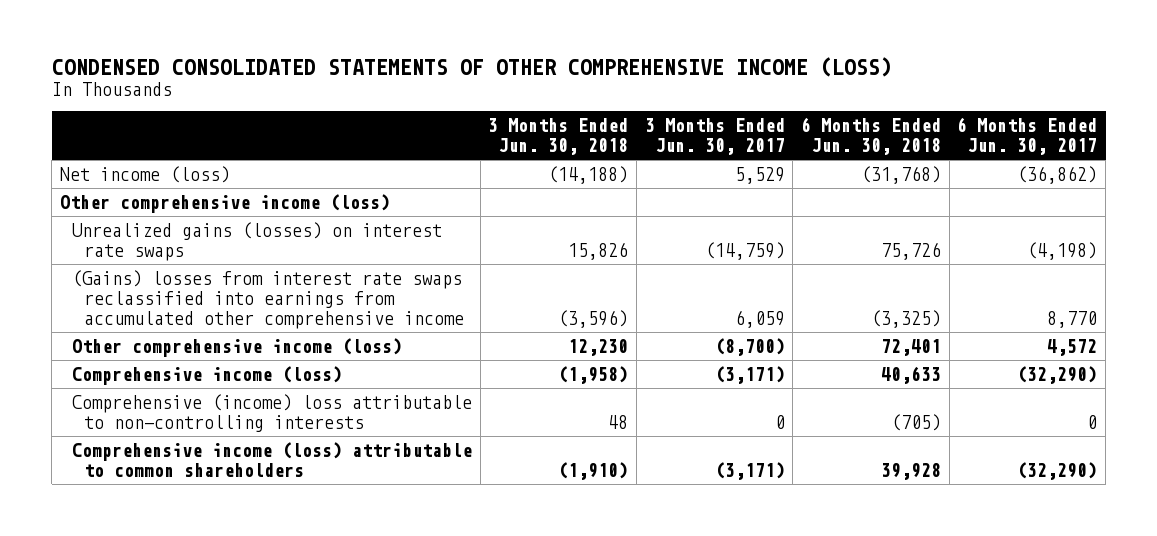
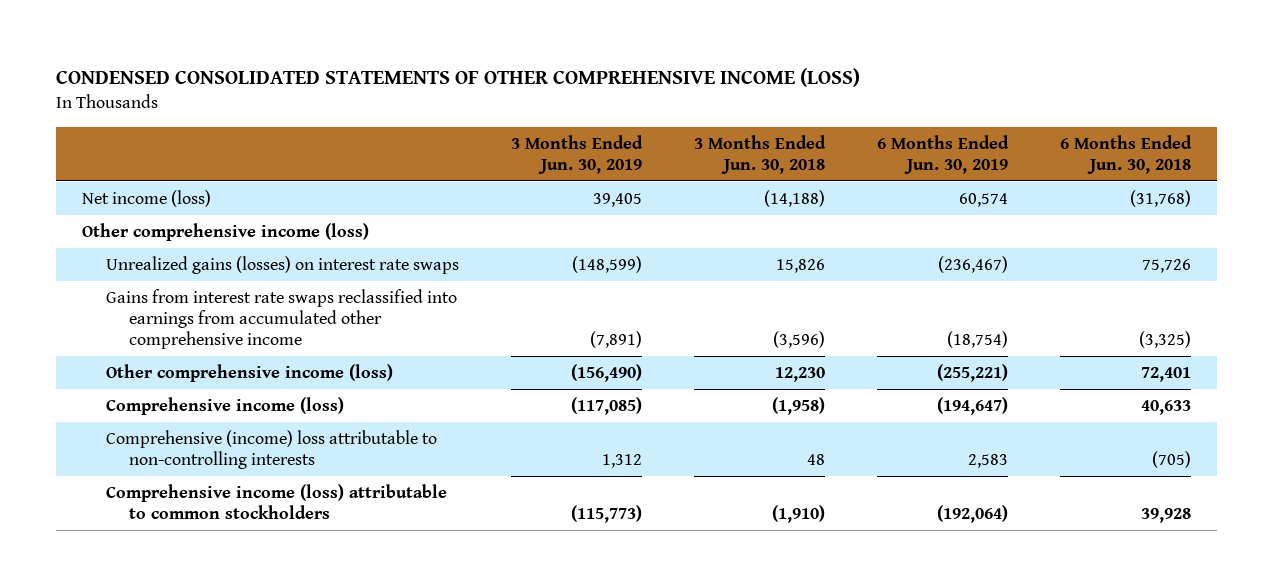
- | 3 Months Ended Jun. 30, 2018 | 3 Months Ended Jun. 30, 2017 | 6 Months Ended Jun. 30, 2018 | 6 Months Ended Jun. 30, 2017
+ | 3 Months Ended Jun. 30, 2019 | 3 Months Ended Jun. 30, 2018 | 6 Months Ended Jun. 30, 2019 | 6 Months Ended Jun. 30, 2018
- (Gains) losses from interest rate swaps reclassified into earnings from accumulated other comprehensive income | (3,596) | 6,059 | (3,325) | 8,770
+ Gains from interest rate swaps reclassified into earnings from accumulated other comprehensive income | (7,891) | (3,596) | (18,754) | (3,325)
- Comprehensive income (loss) attributable to common shareholders | (1,910) | (3,171) | 39,928 | (32,290)
+ Comprehensive income (loss) attributable to common stockholders | (115,773) | (1,910) | (192,064) | 39,928

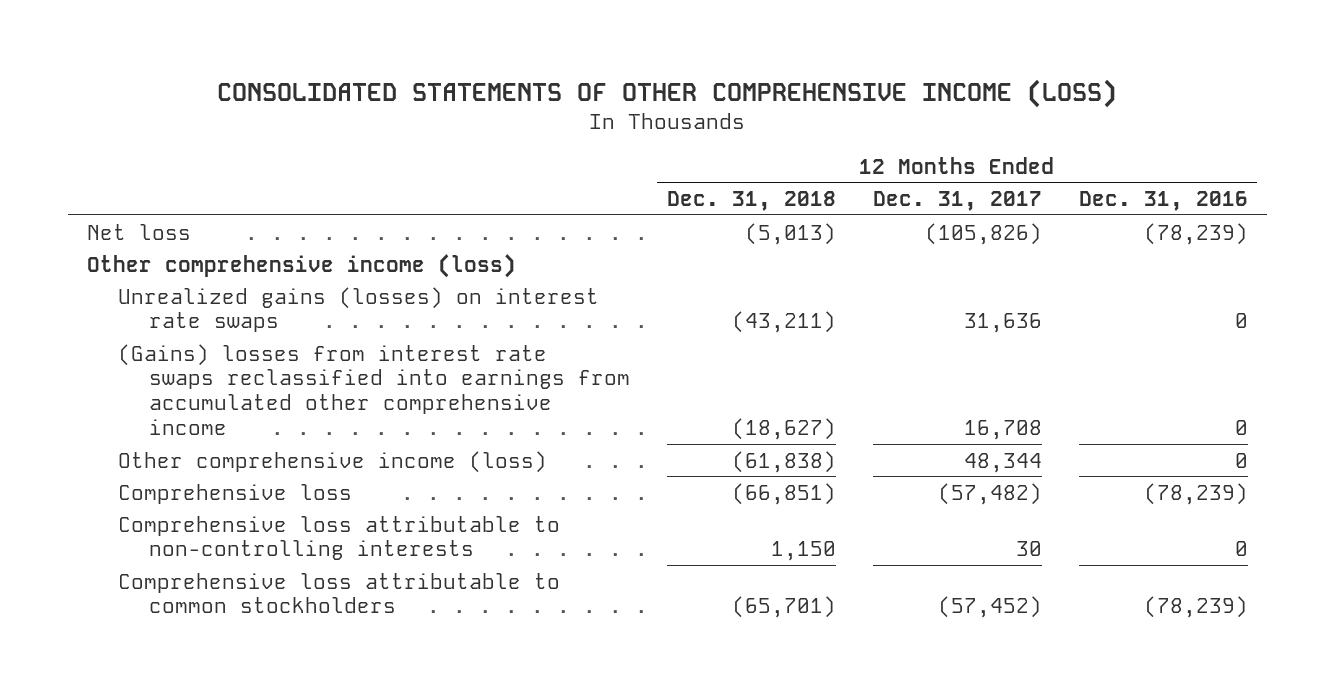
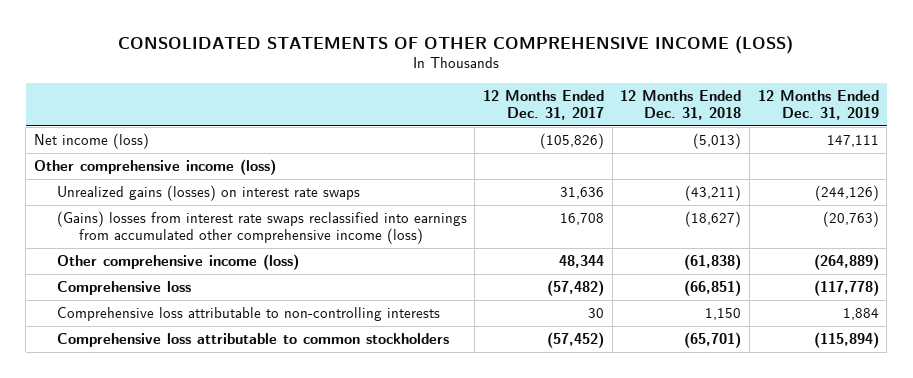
- | 12 Months Ended Dec. 31, 2018 | 12 Months Ended Dec. 31, 2017 | 12 Months Ended Dec. 31, 2016
+ | 12 Months Ended Dec. 31, 2017 | 12 Months Ended Dec. 31, 2018 | 12 Months Ended Dec. 31, 2019
- Net loss | (5,013) | (105,826) | (78,239)
+ Net income (loss) | (105,826) | (5,013) | 147,111
- (Gains) losses from interest rate swaps reclassified into earnings from accumulated other comprehensive income | (18,627) | 16,708 | 0
+ (Gains) losses from interest rate swaps reclassified into earnings from accumulated other comprehensive income (loss) | 16,708 | (18,627) | (20,763)

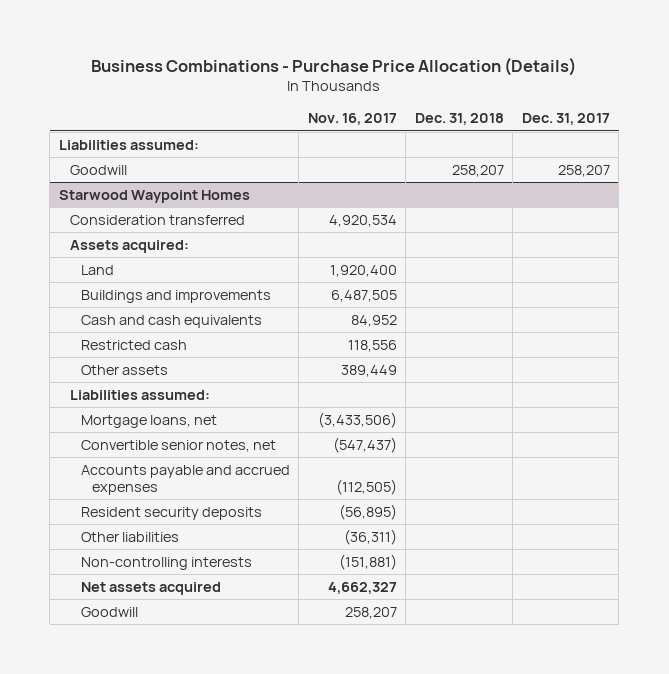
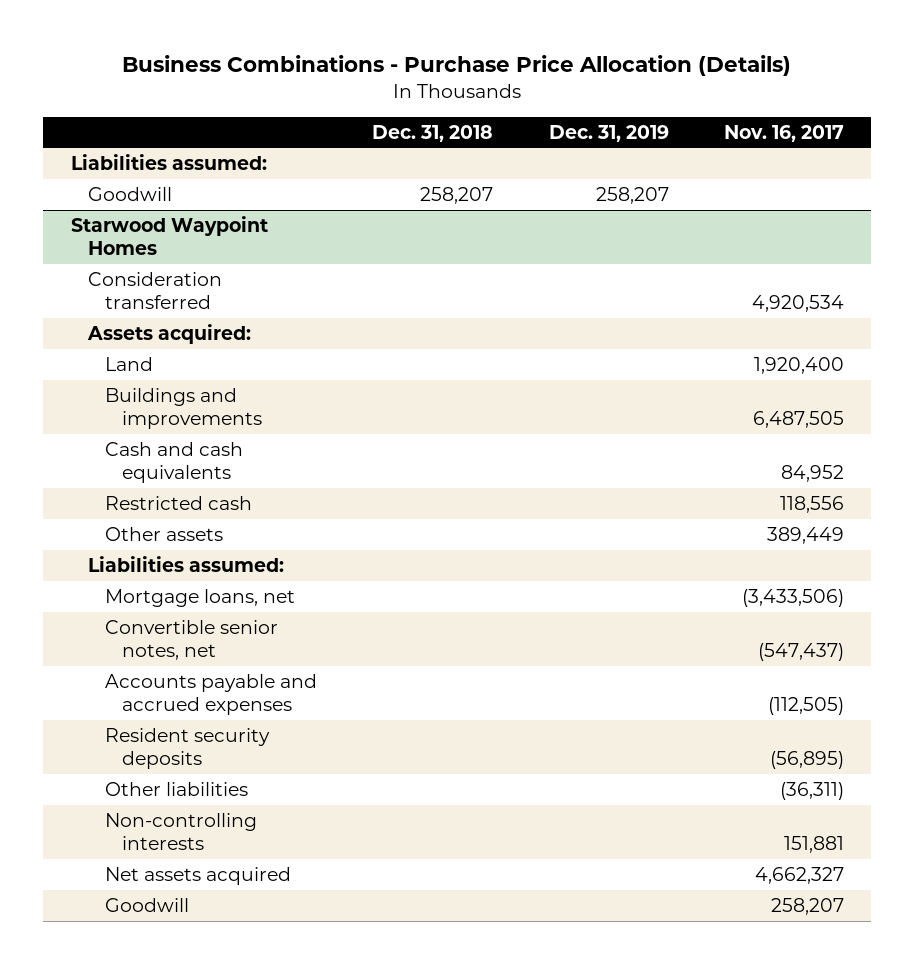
- | Nov. 16, 2017 | Dec. 31, 2018 | Dec. 31, 2017
+ | Dec. 31, 2018 | Dec. 31, 2019 | Nov. 16, 2017
@ Starwood Waypoint Homes
- Non-controlling interests | (151,881) | |
+ Non-controlling interests | | | 151,881

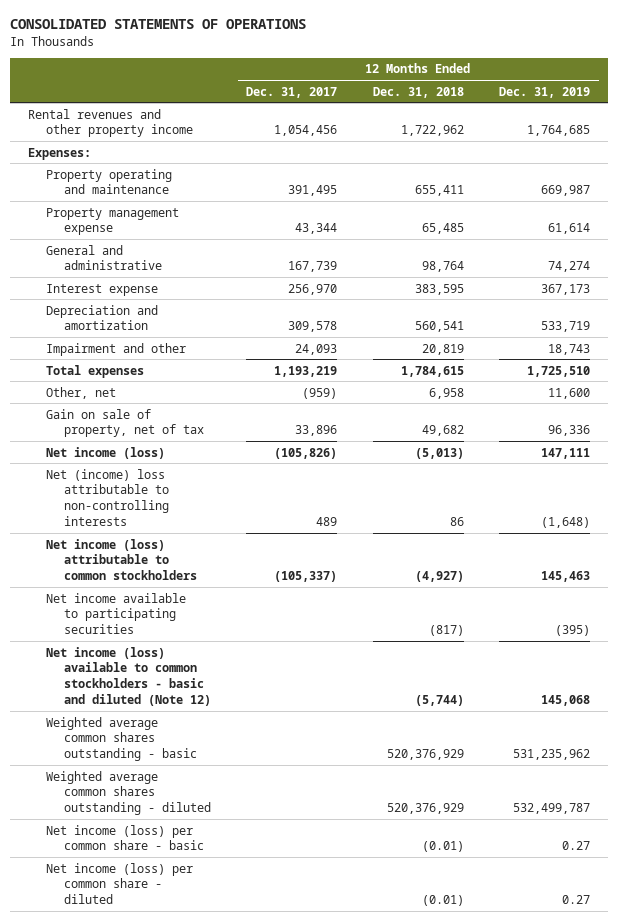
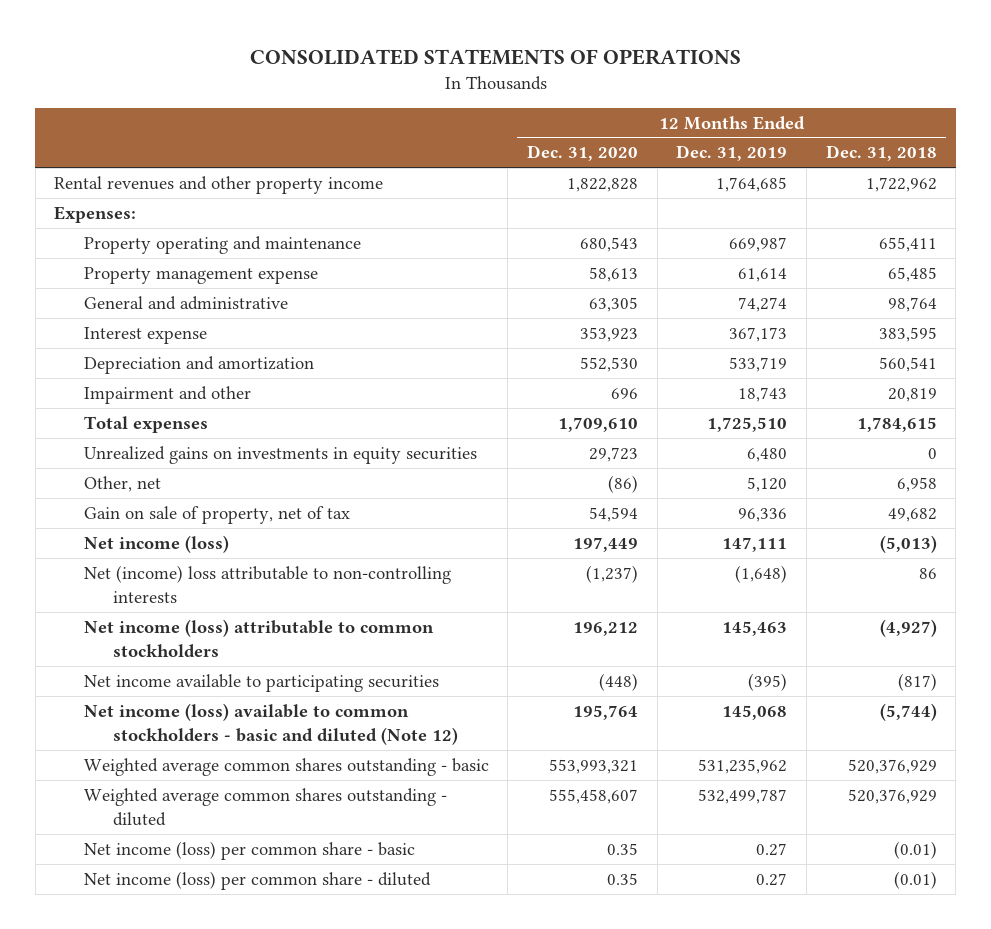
- | 12 Months Ended Dec. 31, 2017 | 12 Months Ended Dec. 31, 2018 | 12 Months Ended Dec. 31, 2019
+ | 12 Months Ended Dec. 31, 2020 | 12 Months Ended Dec. 31, 2019 | 12 Months Ended Dec. 31, 2018
- Other, net | (959) | 6,958 | 11,600
+ Unrealized gains on investments in equity securities | 29,723 | 6,480 | 0
+ Other, net | (86) | 5,120 | 6,958

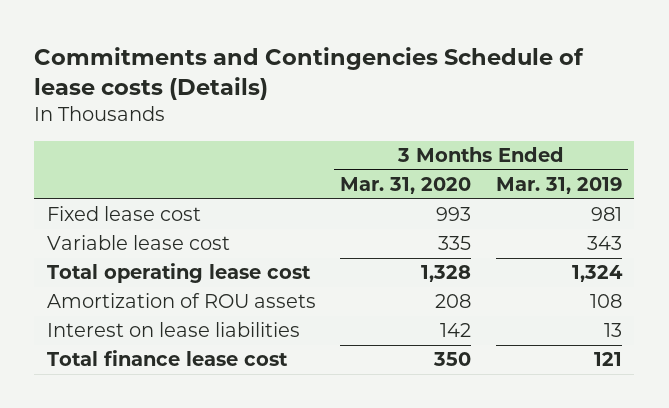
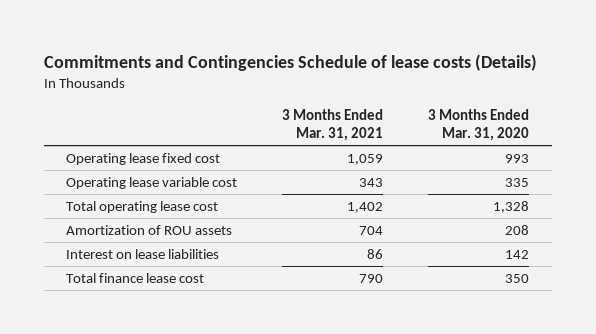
- | 3 Months Ended Mar. 31, 2020 | 3 Months Ended Mar. 31, 2019
+ | 3 Months Ended Mar. 31, 2021 | 3 Months Ended Mar. 31, 2020
- Fixed lease cost | 993 | 981
- Variable lease cost | 335 | 343
+ Operating lease fixed cost | 1,059 | 993
+ Operating lease variable cost | 343 | 335

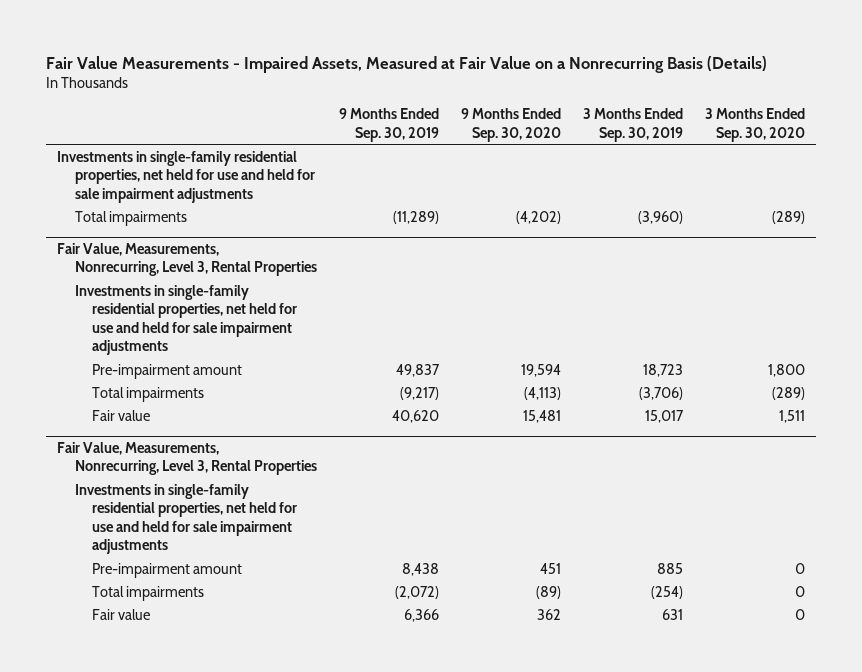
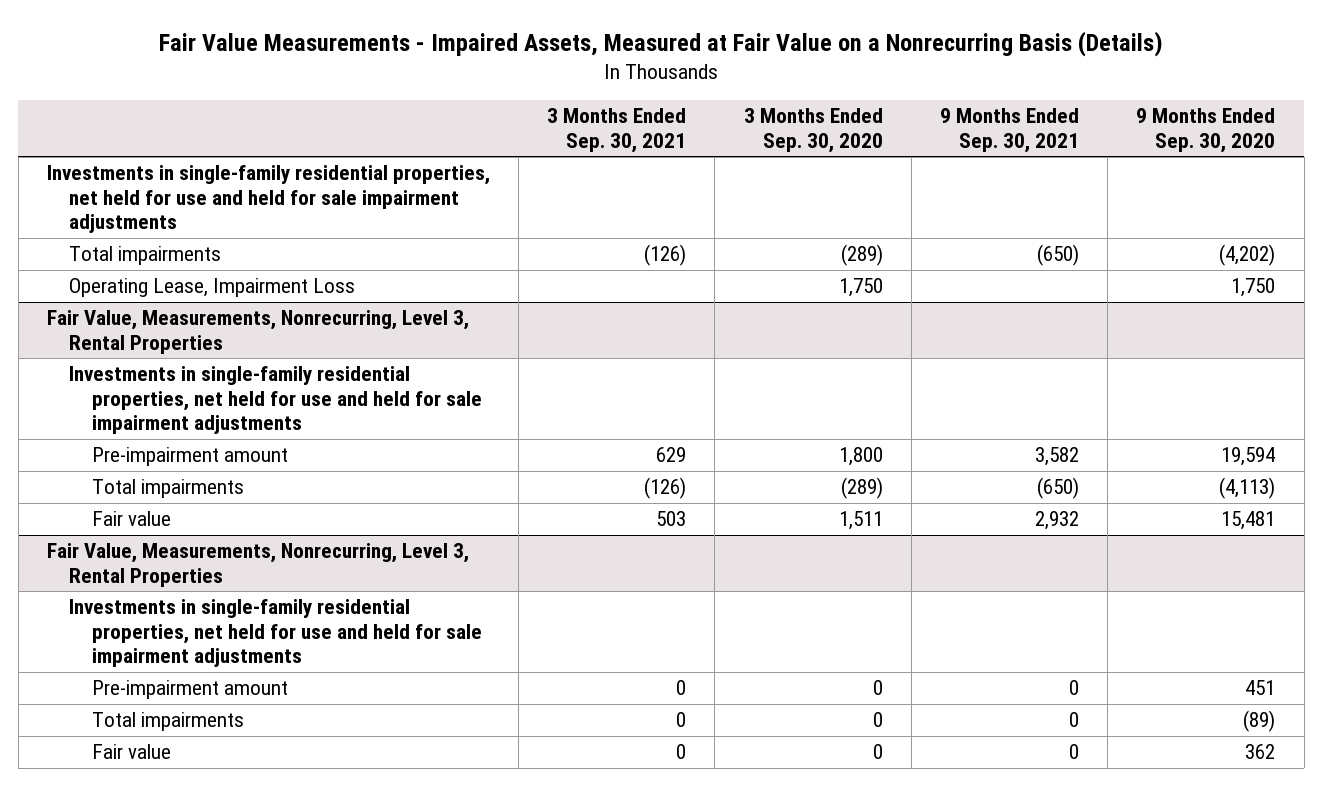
- | 9 Months Ended Sep. 30, 2019 | 9 Months Ended Sep. 30, 2020 | 3 Months Ended Sep. 30, 2019 | 3 Months Ended Sep. 30, 2020
+ | 3 Months Ended Sep. 30, 2021 | 3 Months Ended Sep. 30, 2020 | 9 Months Ended Sep. 30, 2021 | 9 Months Ended Sep. 30, 2020
+ Operating Lease, Impairment Loss | | 1,750 | | 1,750

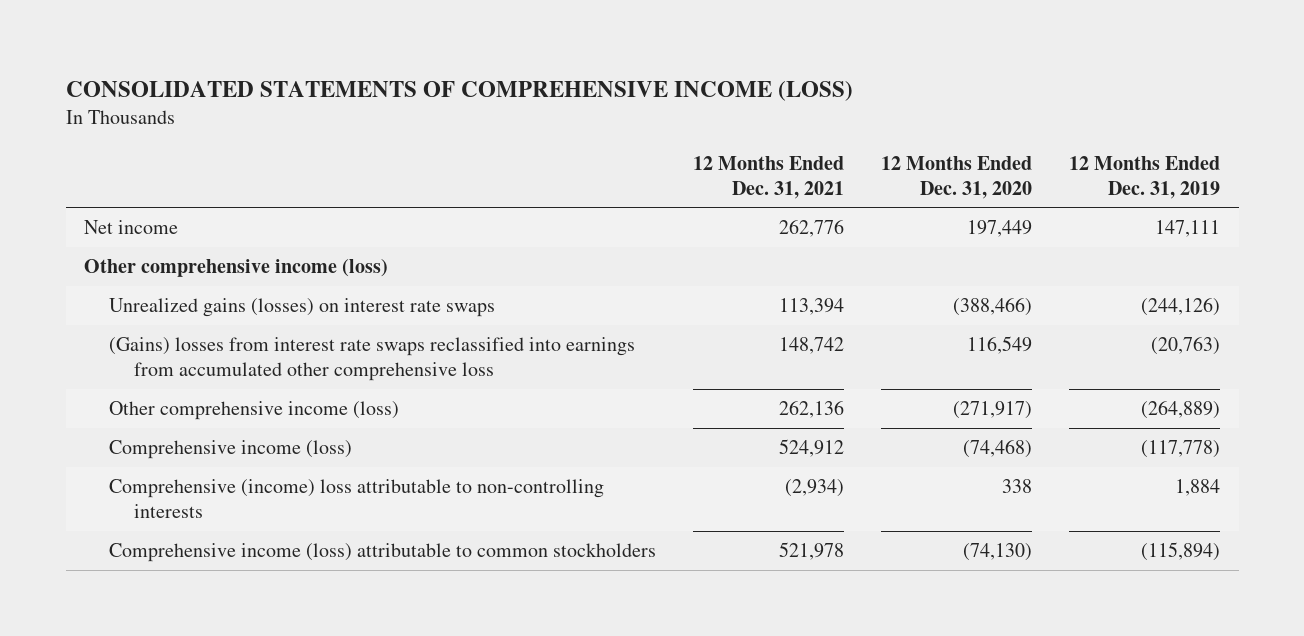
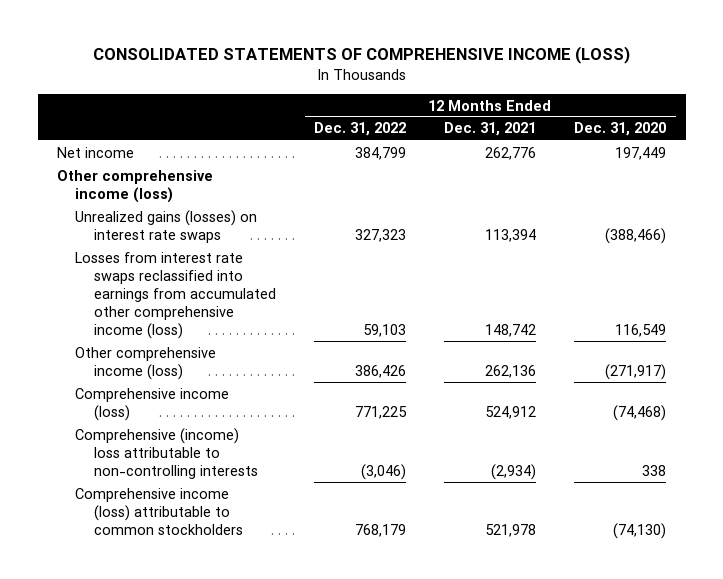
- | 12 Months Ended Dec. 31, 2021 | 12 Months Ended Dec. 31, 2020 | 12 Months Ended Dec. 31, 2019
+ | 12 Months Ended Dec. 31, 2022 | 12 Months Ended Dec. 31, 2021 | 12 Months Ended Dec. 31, 2020
- (Gains) losses from interest rate swaps reclassified into earnings from accumulated other comprehensive loss | 148,742 | 116,549 | (20,763)
+ Losses from interest rate swaps reclassified into earnings from accumulated other comprehensive income (loss) | 59,103 | 148,742 | 116,549

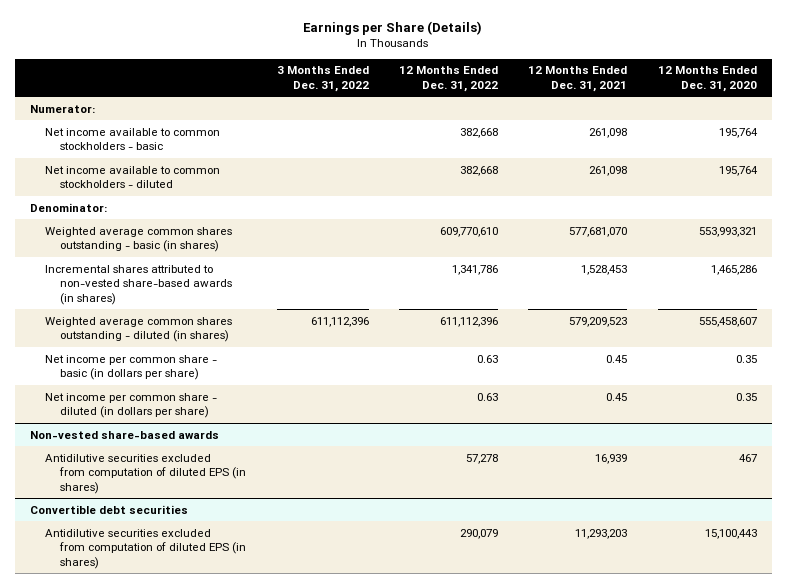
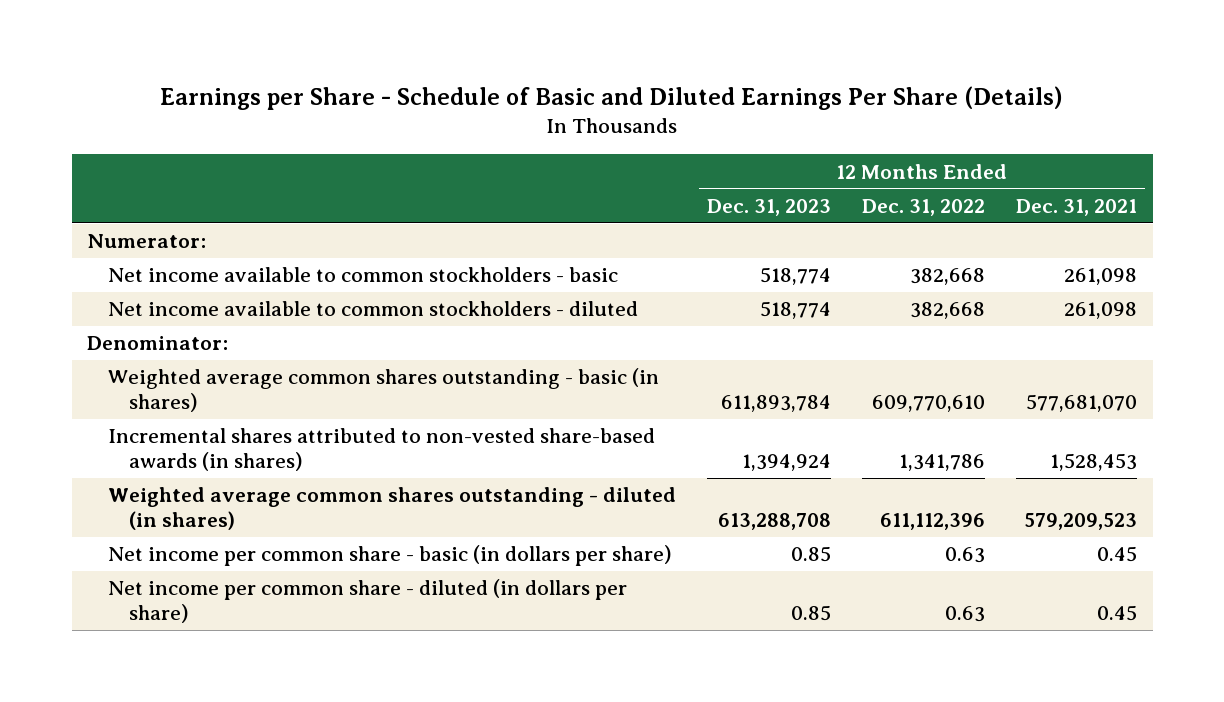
- Earnings per Share (Details)
+ Earnings per Share - Schedule of Basic and Diluted Earnings Per Share (Details)
- | 3 Months Ended Dec. 31, 2022 | 12 Months Ended Dec. 31, 2022 | 12 Months Ended Dec. 31, 2021 | 12 Months Ended Dec. 31, 2020
+ | 12 Months Ended Dec. 31, 2023 | 12 Months Ended Dec. 31, 2022 | 12 Months Ended Dec. 31, 2021
- Non-vested share-based awards
- Antidilutive securities excluded from computation of diluted EPS (in shares) | | 57,278 | 16,939 | 467
- Convertible debt securities
- Antidilutive securities excluded from computation of diluted EPS (in shares) | | 290,079 | 11,293,203 | 15,100,443

